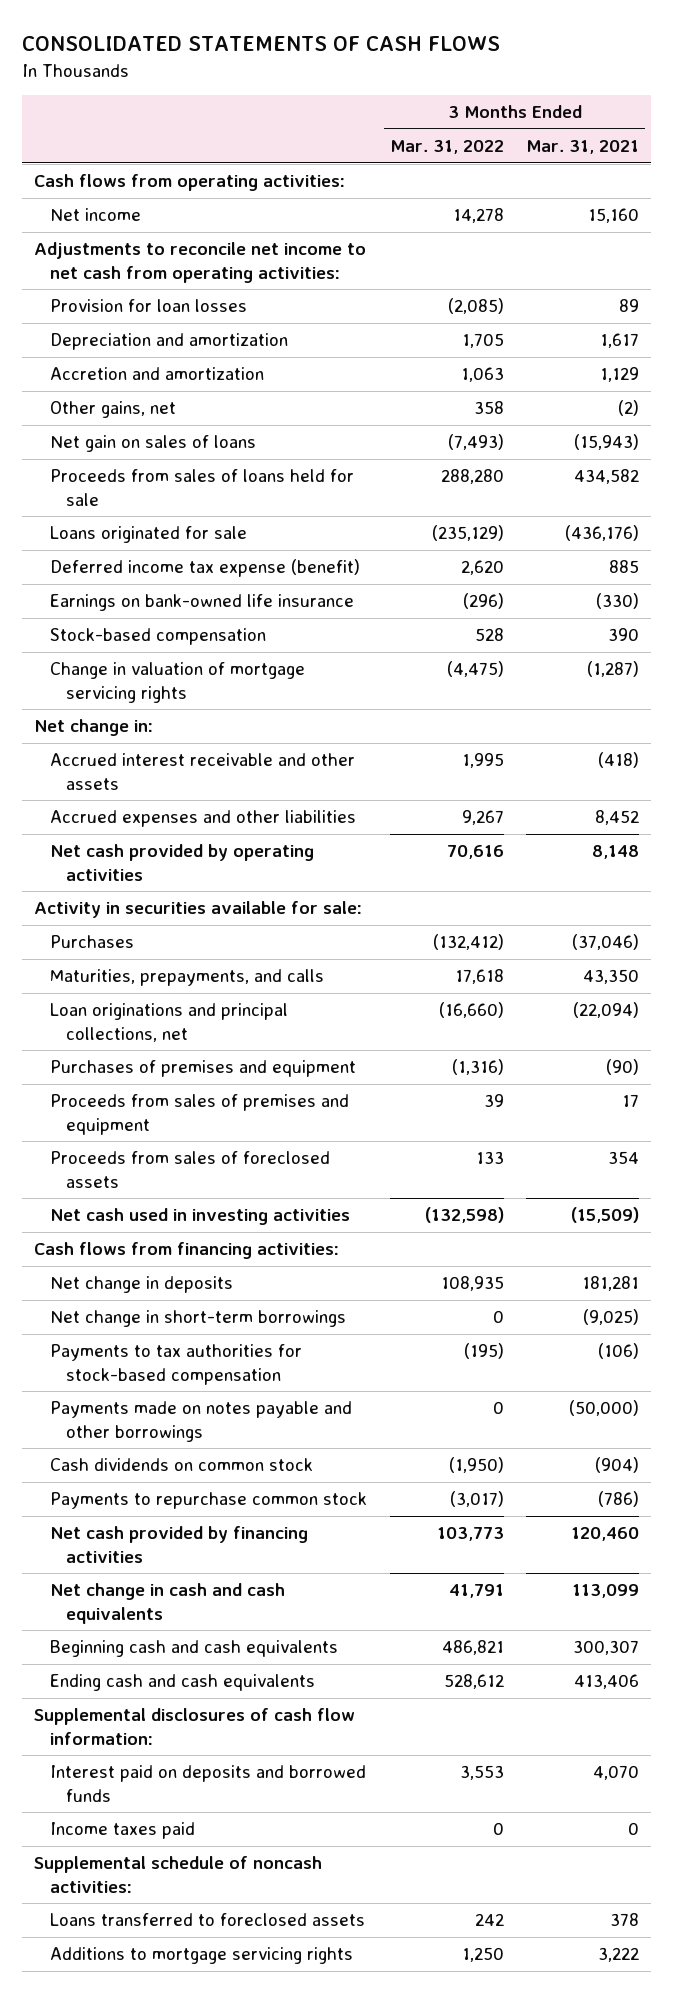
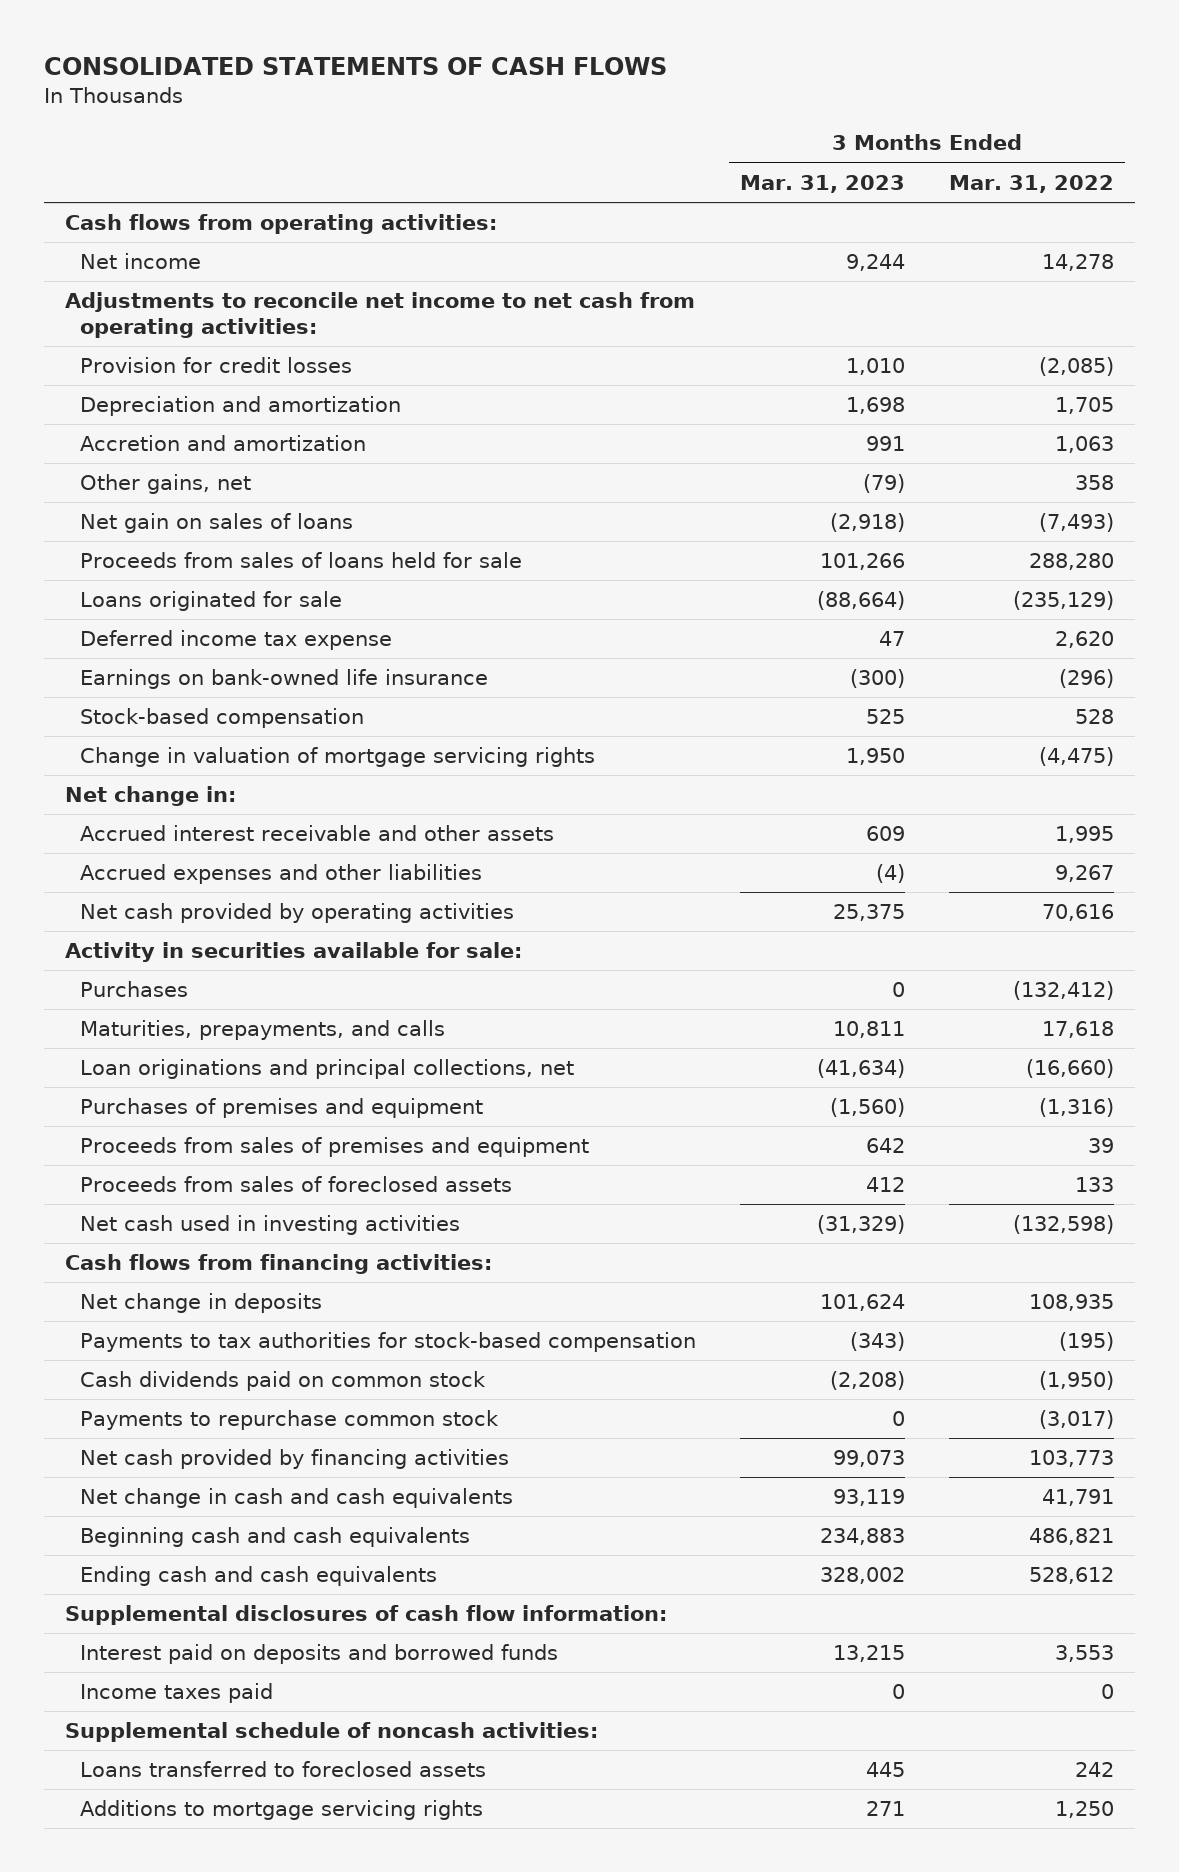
- | 3 Months Ended Mar. 31, 2022 | 3 Months Ended Mar. 31, 2021
+ | 3 Months Ended Mar. 31, 2023 | 3 Months Ended Mar. 31, 2022
- Provision for loan losses | (2,085) | 89
+ Provision for credit losses | 1,010 | (2,085)
- Deferred income tax expense (benefit) | 2,620 | 885
+ Deferred income tax expense | 47 | 2,620
- Net change in short-term borrowings | 0 | (9,025)
- Payments made on notes payable and other borrowings | 0 | (50,000)
- Cash dividends on common stock | (1,950) | (904)
+ Cash dividends paid on common stock | (2,208) | (1,950)

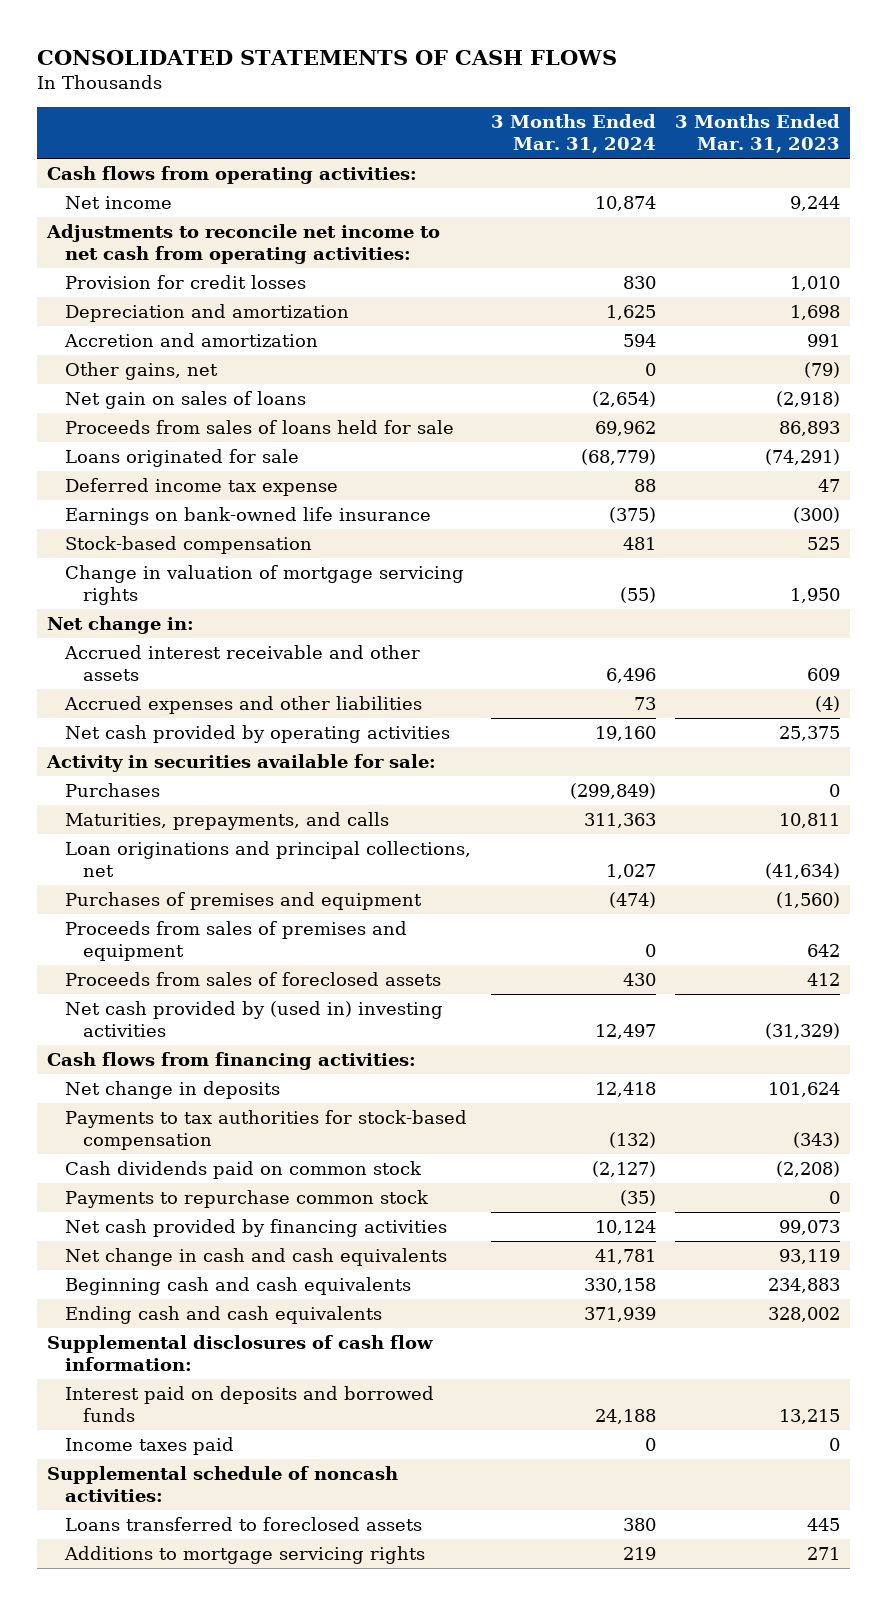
- | 3 Months Ended Mar. 31, 2023 | 3 Months Ended Mar. 31, 2022
+ | 3 Months Ended Mar. 31, 2024 | 3 Months Ended Mar. 31, 2023
- Proceeds from sales of loans held for sale | 101,266 | 288,280
- Loans originated for sale | (88,664) | (235,129)
+ Proceeds from sales of loans held for sale | 69,962 | 86,893
+ Loans originated for sale | (68,779) | (74,291)
- Net cash used in investing activities | (31,329) | (132,598)
+ Net cash provided by (used in) investing activities | 12,497 | (31,329)

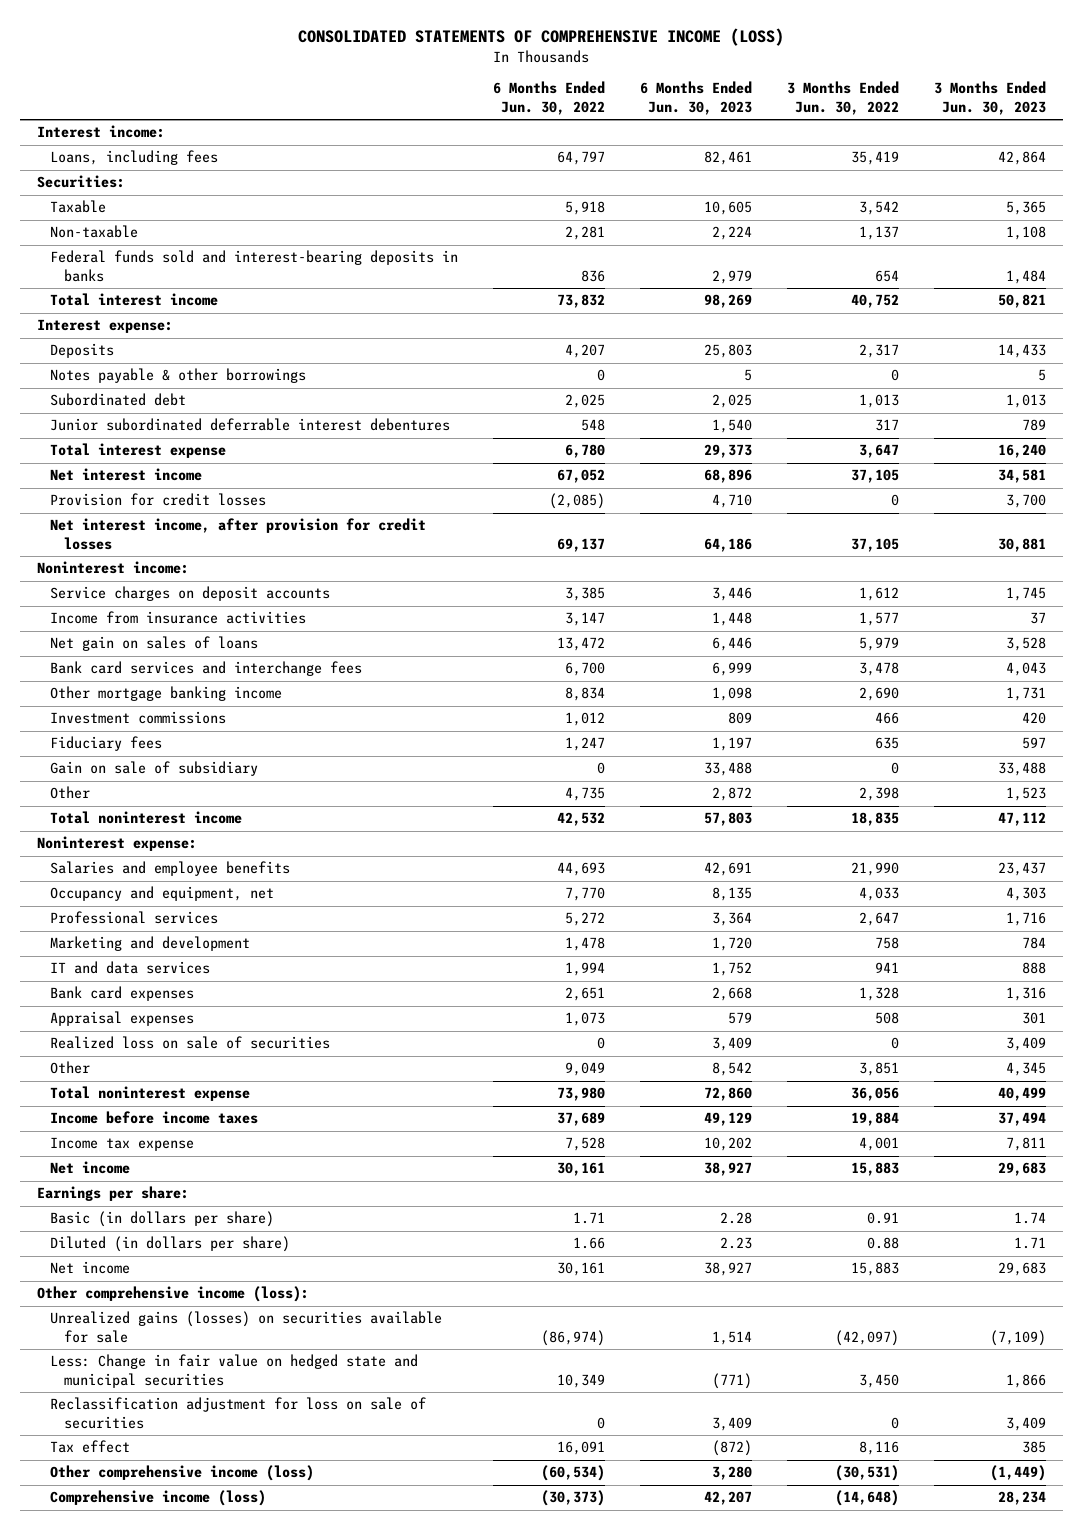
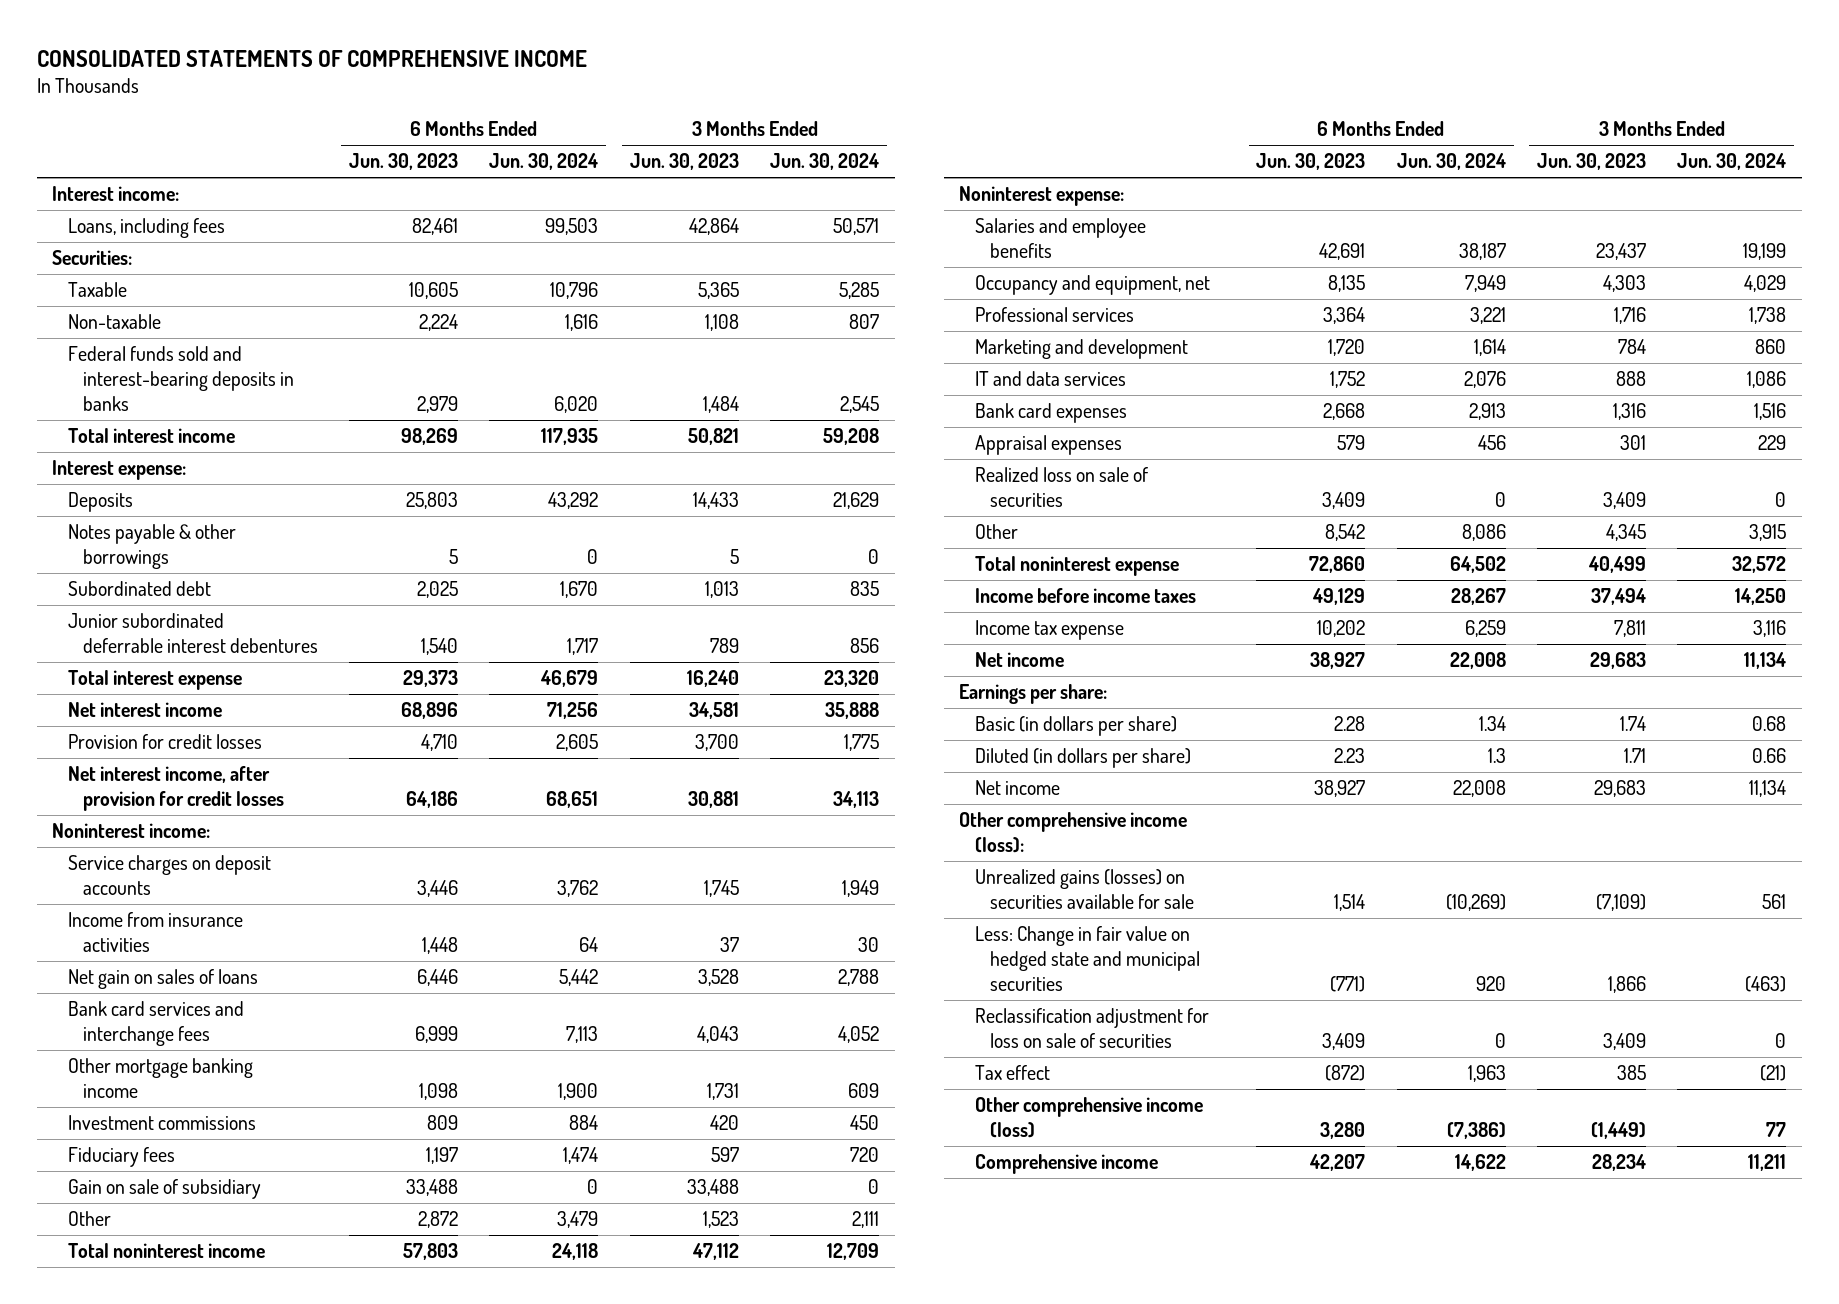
- CONSOLIDATED STATEMENTS OF COMPREHENSIVE INCOME (LOSS)
+ CONSOLIDATED STATEMENTS OF COMPREHENSIVE INCOME
- | 6 Months Ended Jun. 30, 2022 | 6 Months Ended Jun. 30, 2023 | 3 Months Ended Jun. 30, 2022 | 3 Months Ended Jun. 30, 2023
+ | 6 Months Ended Jun. 30, 2023 | 6 Months Ended Jun. 30, 2024 | 3 Months Ended Jun. 30, 2023 | 3 Months Ended Jun. 30, 2024
- Comprehensive income (loss) | (30,373) | 42,207 | (14,648) | 28,234
+ Comprehensive income | 42,207 | 14,622 | 28,234 | 11,211

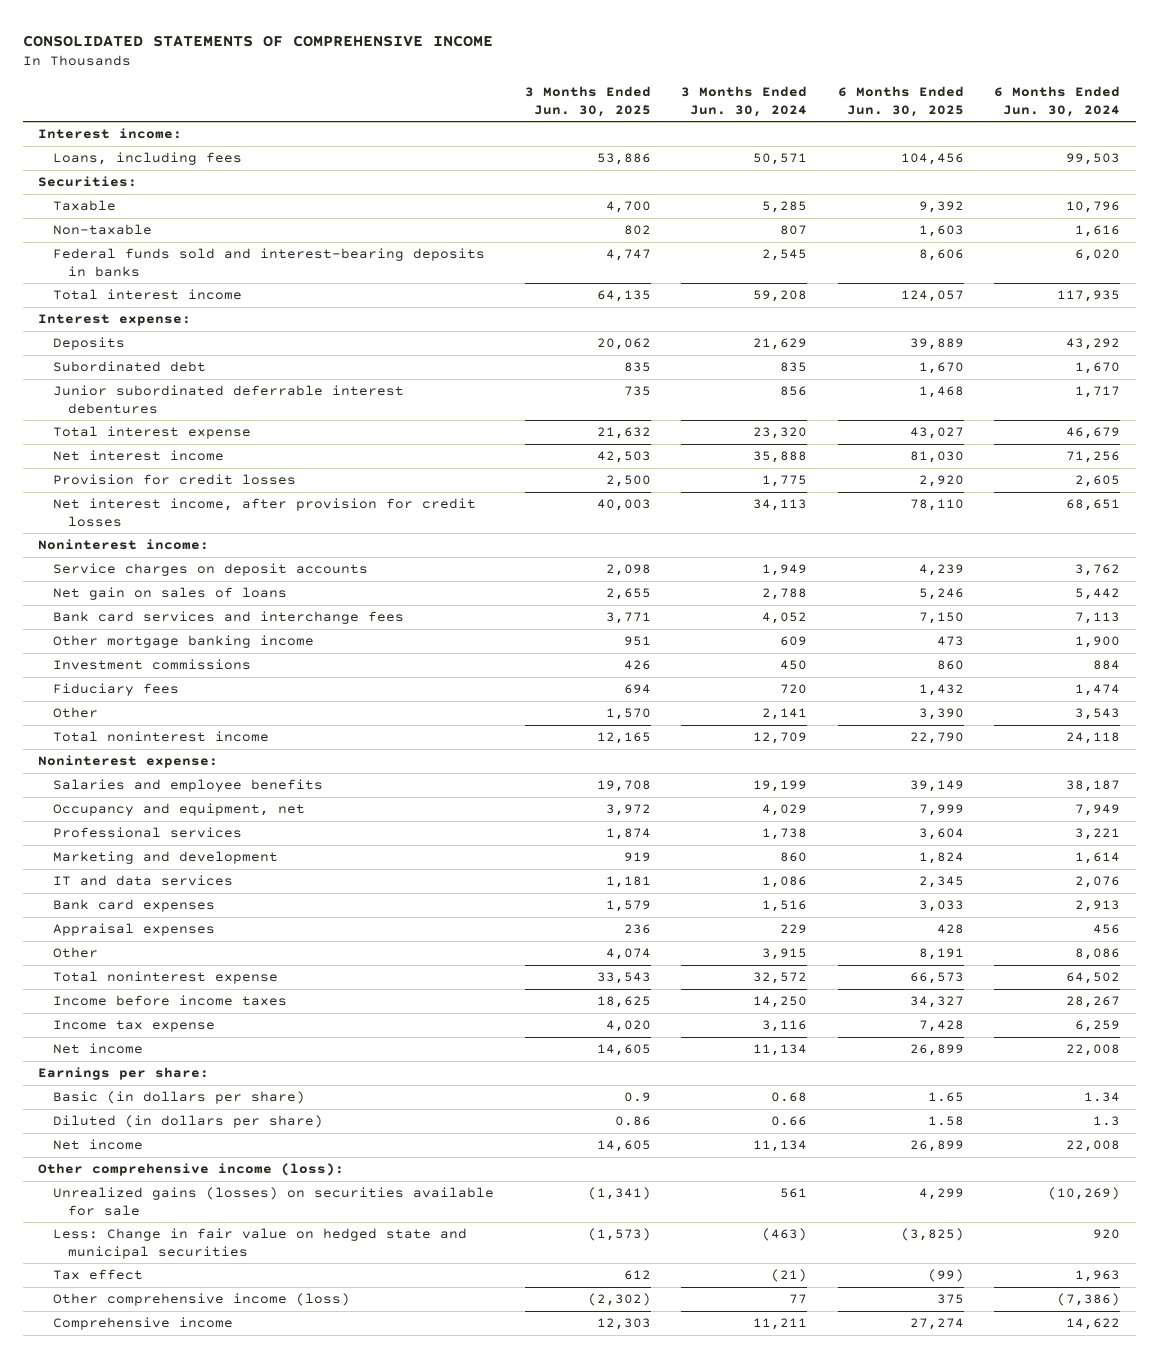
- | 6 Months Ended Jun. 30, 2023 | 6 Months Ended Jun. 30, 2024 | 3 Months Ended Jun. 30, 2023 | 3 Months Ended Jun. 30, 2024
+ | 3 Months Ended Jun. 30, 2025 | 3 Months Ended Jun. 30, 2024 | 6 Months Ended Jun. 30, 2025 | 6 Months Ended Jun. 30, 2024
- Notes payable & other borrowings | 5 | 0 | 5 | 0
- Income from insurance activities | 1,448 | 64 | 37 | 30
- Gain on sale of subsidiary | 33,488 | 0 | 33,488 | 0
- Other | 2,872 | 3,479 | 1,523 | 2,111
+ Other | 1,570 | 2,141 | 3,390 | 3,543
- Realized loss on sale of securities | 3,409 | 0 | 3,409 | 0
- Reclassification adjustment for loss on sale of securities | 3,409 | 0 | 3,409 | 0

